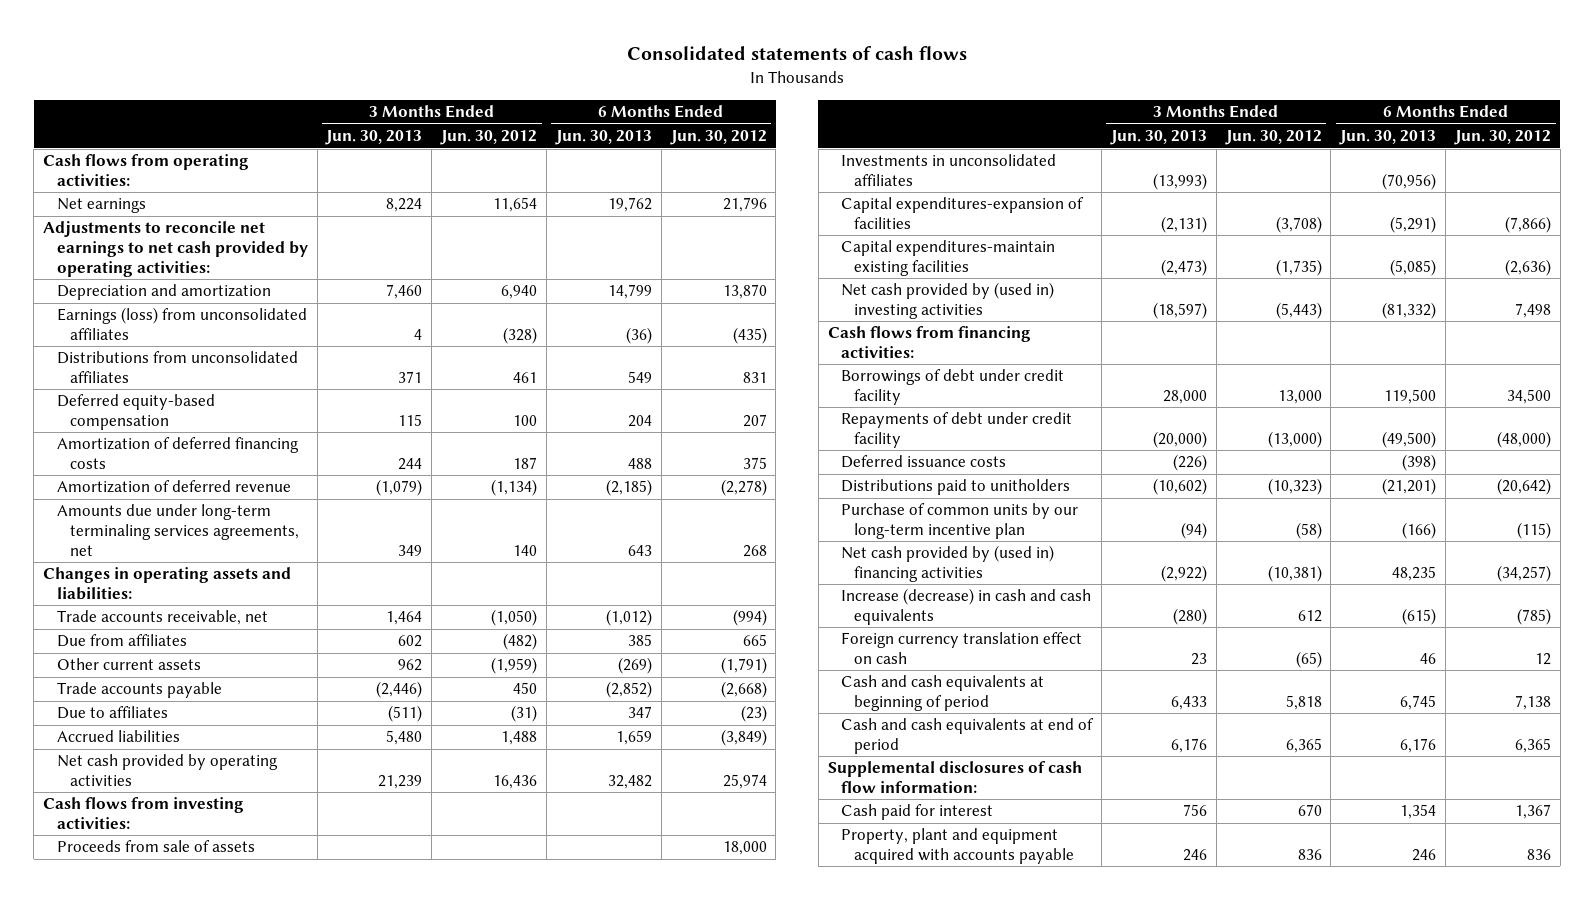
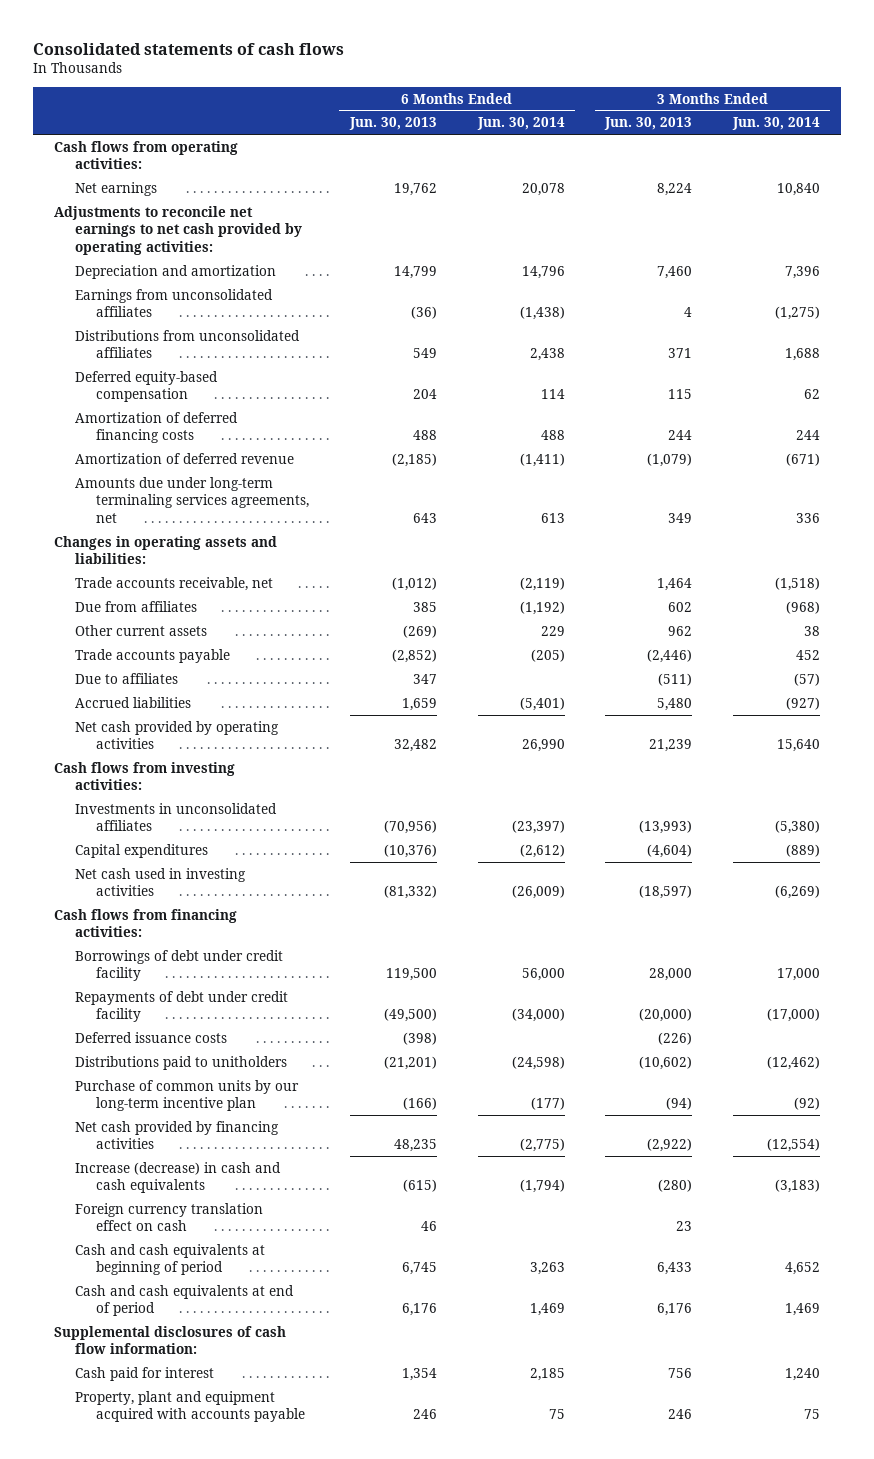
- | 3 Months Ended Jun. 30, 2013 | 3 Months Ended Jun. 30, 2012 | 6 Months Ended Jun. 30, 2013 | 6 Months Ended Jun. 30, 2012
+ | 6 Months Ended Jun. 30, 2013 | 6 Months Ended Jun. 30, 2014 | 3 Months Ended Jun. 30, 2013 | 3 Months Ended Jun. 30, 2014
- Earnings (loss) from unconsolidated affiliates | 4 | (328) | (36) | (435)
+ Earnings from unconsolidated affiliates | (36) | (1,438) | 4 | (1,275)
- Proceeds from sale of assets | | | | 18,000
- Capital expenditures-expansion of facilities | (2,131) | (3,708) | (5,291) | (7,866)
- Capital expenditures-maintain existing facilities | (2,473) | (1,735) | (5,085) | (2,636)
- Net cash provided by (used in) investing activities | (18,597) | (5,443) | (81,332) | 7,498
+ Capital expenditures | (10,376) | (2,612) | (4,604) | (889)
+ Net cash used in investing activities | (81,332) | (26,009) | (18,597) | (6,269)
- Net cash provided by (used in) financing activities | (2,922) | (10,381) | 48,235 | (34,257)
+ Net cash provided by financing activities | 48,235 | (2,775) | (2,922) | (12,554)

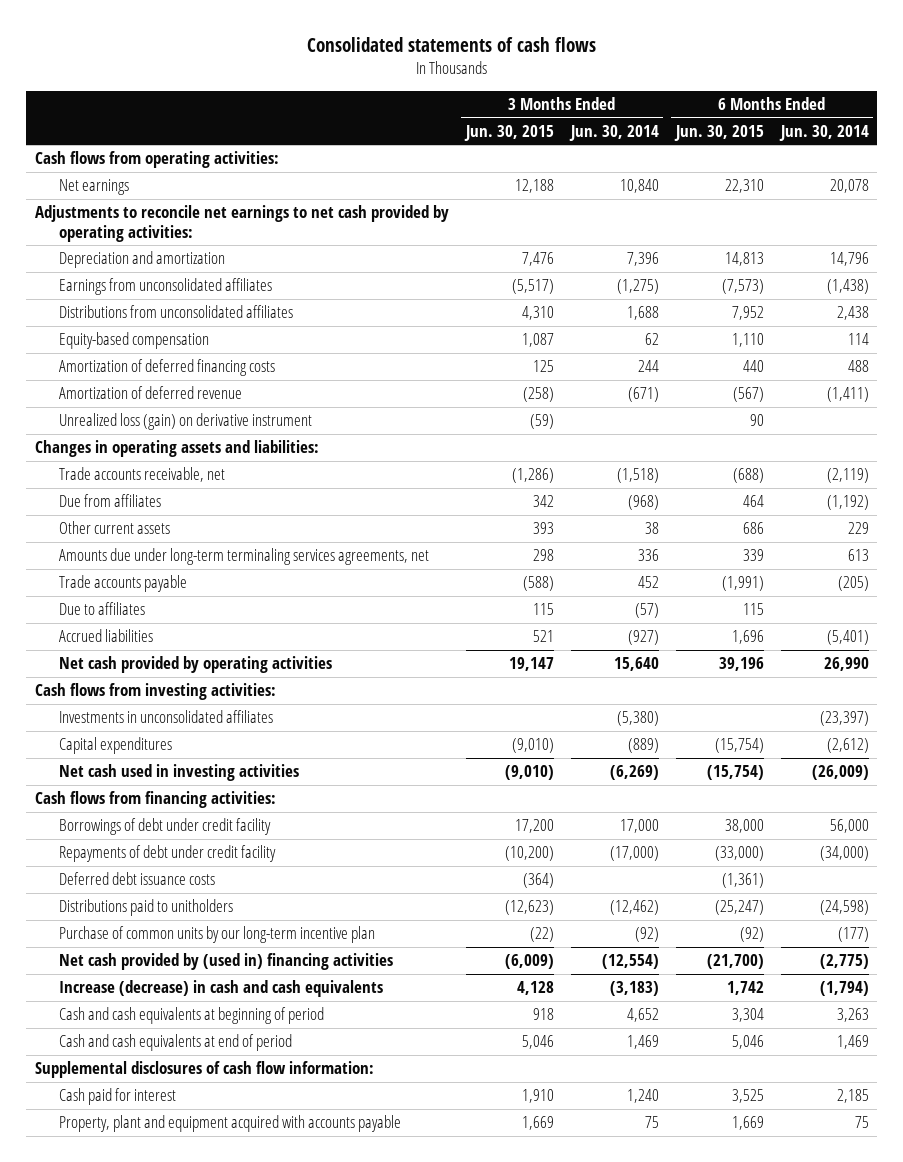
- | 6 Months Ended Jun. 30, 2013 | 6 Months Ended Jun. 30, 2014 | 3 Months Ended Jun. 30, 2013 | 3 Months Ended Jun. 30, 2014
+ | 3 Months Ended Jun. 30, 2015 | 3 Months Ended Jun. 30, 2014 | 6 Months Ended Jun. 30, 2015 | 6 Months Ended Jun. 30, 2014
- Deferred equity-based compensation | 204 | 114 | 115 | 62
+ Equity-based compensation | 1,087 | 62 | 1,110 | 114
+ Unrealized loss (gain) on derivative instrument | (59) | | 90 |
moved down: Amounts due under long-term terminaling services agreements, net | 298 | 336 | 339 | 613
- Deferred issuance costs | (398) | | (226) |
+ Deferred debt issuance costs | (364) | | (1,361) |
- Net cash provided by financing activities | 48,235 | (2,775) | (2,922) | (12,554)
+ Net cash provided by (used in) financing activities | (6,009) | (12,554) | (21,700) | (2,775)
- Foreign currency translation effect on cash | 46 | | 23 |

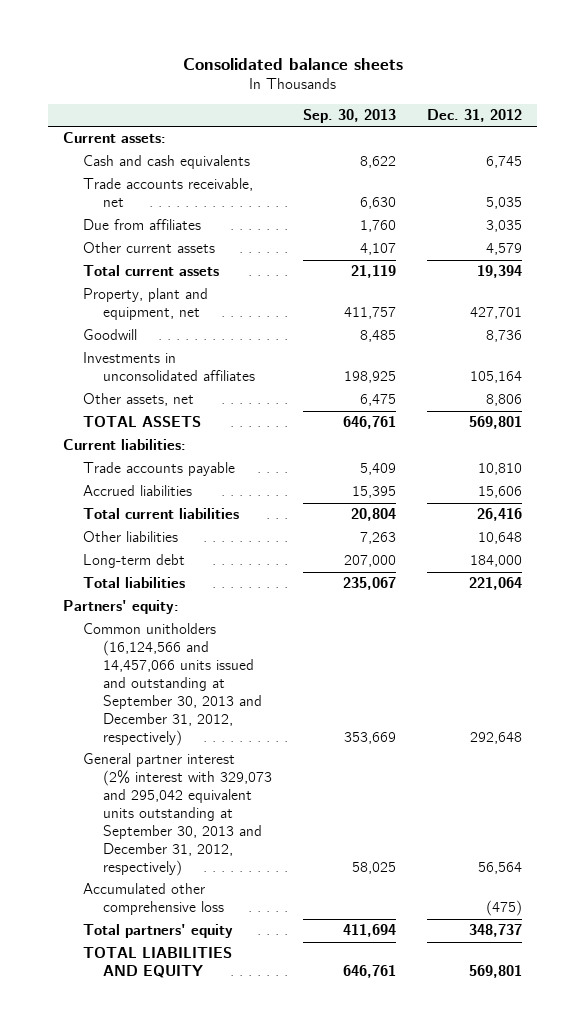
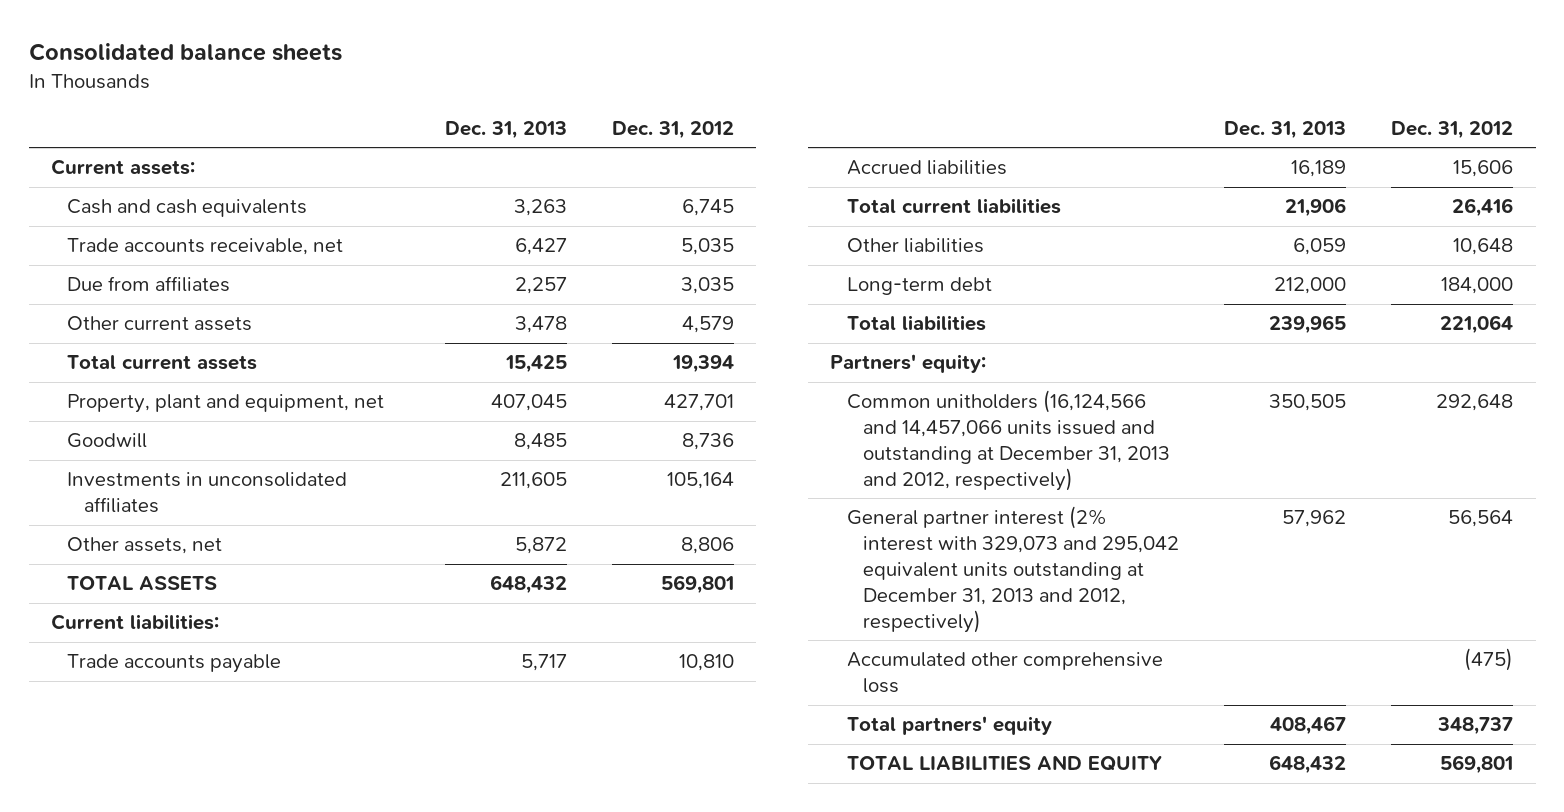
- | Sep. 30, 2013 | Dec. 31, 2012
+ | Dec. 31, 2013 | Dec. 31, 2012
- Common unitholders (16,124,566 and 14,457,066 units issued and outstanding at September 30, 2013 and December 31, 2012, respectively) | 353,669 | 292,648
- General partner interest (2% interest with 329,073 and 295,042 equivalent units outstanding at September 30, 2013 and December 31, 2012, respectively) | 58,025 | 56,564
+ Common unitholders (16,124,566 and 14,457,066 units issued and outstanding at December 31, 2013 and 2012, respectively) | 350,505 | 292,648
+ General partner interest (2% interest with 329,073 and 295,042 equivalent units outstanding at December 31, 2013 and 2012, respectively) | 57,962 | 56,564

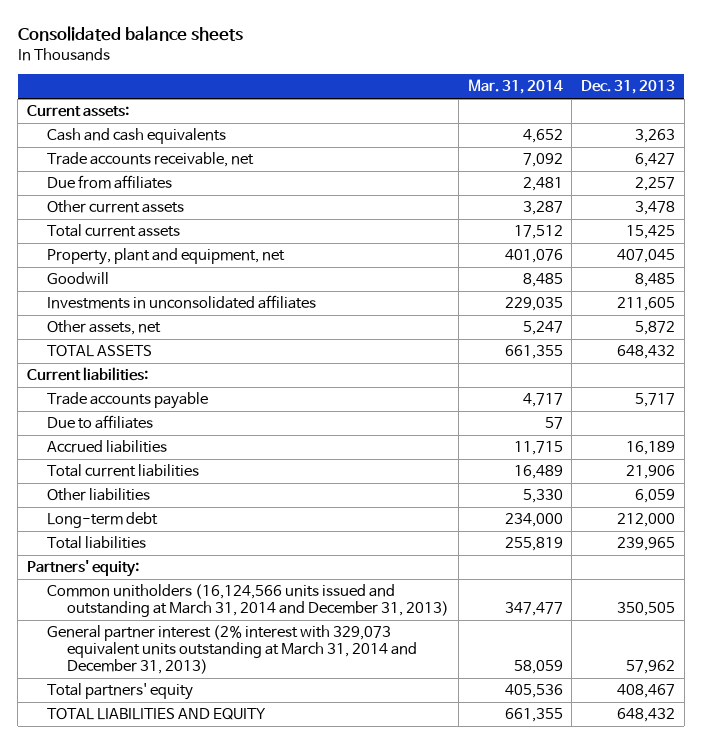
- | Dec. 31, 2013 | Dec. 31, 2012
+ | Mar. 31, 2014 | Dec. 31, 2013
+ Due to affiliates | 57 |
- Common unitholders (16,124,566 and 14,457,066 units issued and outstanding at December 31, 2013 and 2012, respectively) | 350,505 | 292,648
- General partner interest (2% interest with 329,073 and 295,042 equivalent units outstanding at December 31, 2013 and 2012, respectively) | 57,962 | 56,564
- Accumulated other comprehensive loss | | (475)
+ Common unitholders (16,124,566 units issued and outstanding at March 31, 2014 and December 31, 2013) | 347,477 | 350,505
+ General partner interest (2% interest with 329,073 equivalent units outstanding at March 31, 2014 and December 31, 2013) | 58,059 | 57,962

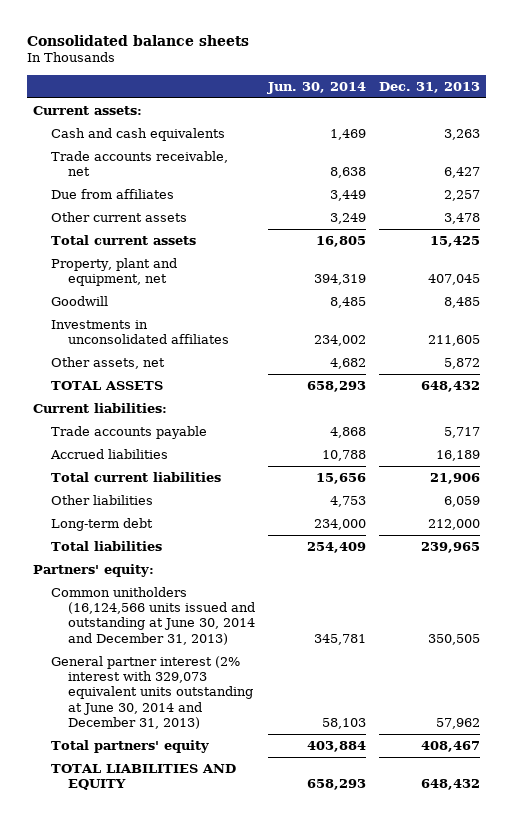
- | Mar. 31, 2014 | Dec. 31, 2013
+ | Jun. 30, 2014 | Dec. 31, 2013
- Due to affiliates | 57 |
- Common unitholders (16,124,566 units issued and outstanding at March 31, 2014 and December 31, 2013) | 347,477 | 350,505
- General partner interest (2% interest with 329,073 equivalent units outstanding at March 31, 2014 and December 31, 2013) | 58,059 | 57,962
+ Common unitholders (16,124,566 units issued and outstanding at June 30, 2014 and December 31, 2013) | 345,781 | 350,505
+ General partner interest (2% interest with 329,073 equivalent units outstanding at June 30, 2014 and December 31, 2013) | 58,103 | 57,962

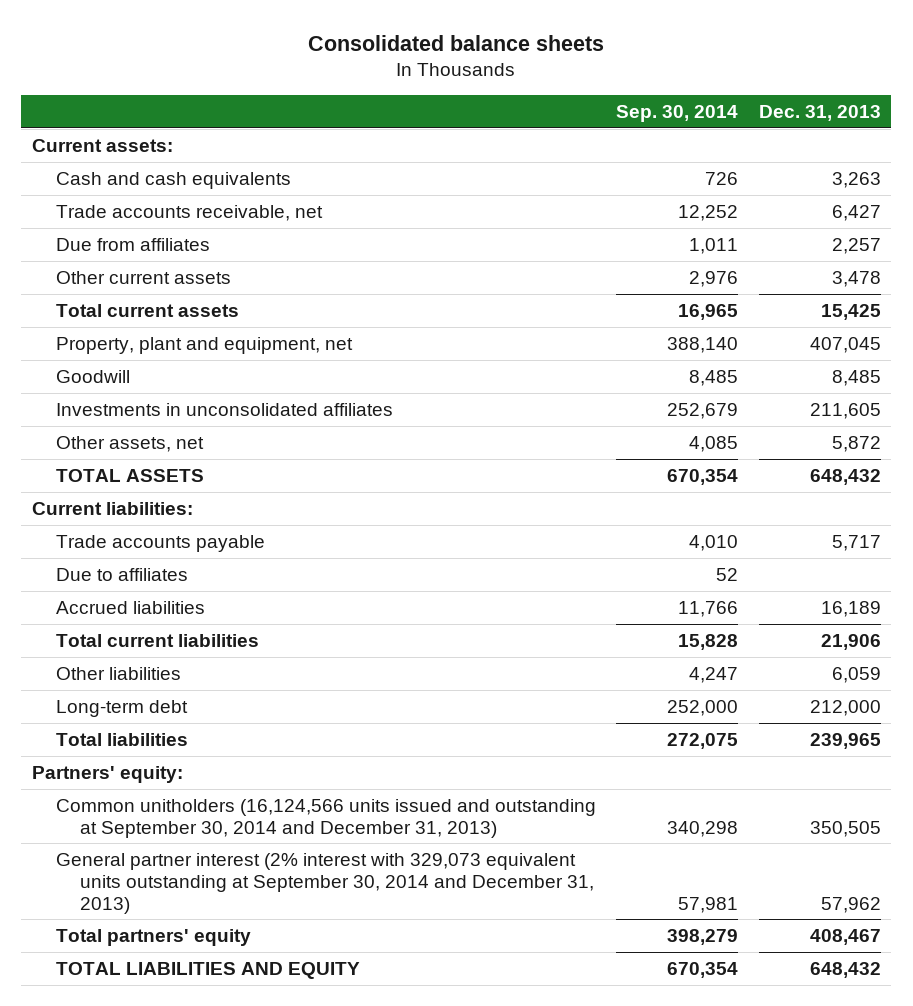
- | Jun. 30, 2014 | Dec. 31, 2013
+ | Sep. 30, 2014 | Dec. 31, 2013
+ Due to affiliates | 52 |
- Common unitholders (16,124,566 units issued and outstanding at June 30, 2014 and December 31, 2013) | 345,781 | 350,505
- General partner interest (2% interest with 329,073 equivalent units outstanding at June 30, 2014 and December 31, 2013) | 58,103 | 57,962
+ Common unitholders (16,124,566 units issued and outstanding at September 30, 2014 and December 31, 2013) | 340,298 | 350,505
+ General partner interest (2% interest with 329,073 equivalent units outstanding at September 30, 2014 and December 31, 2013) | 57,981 | 57,962

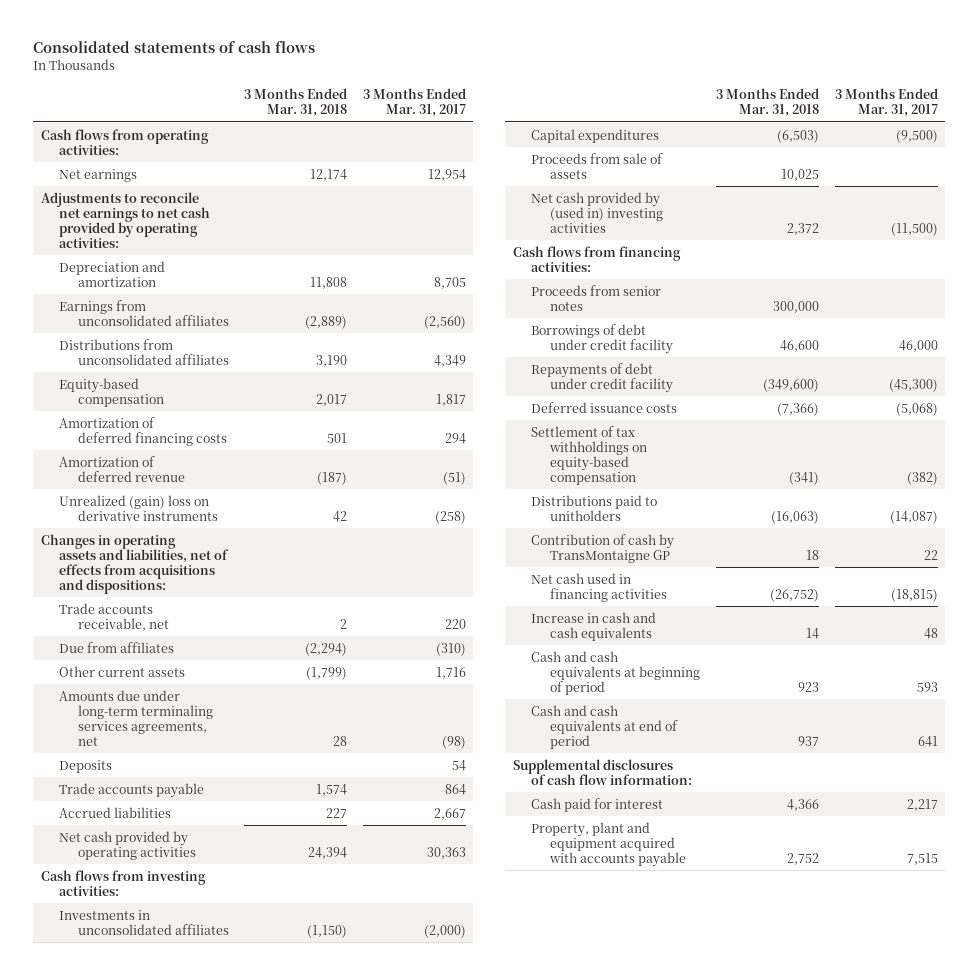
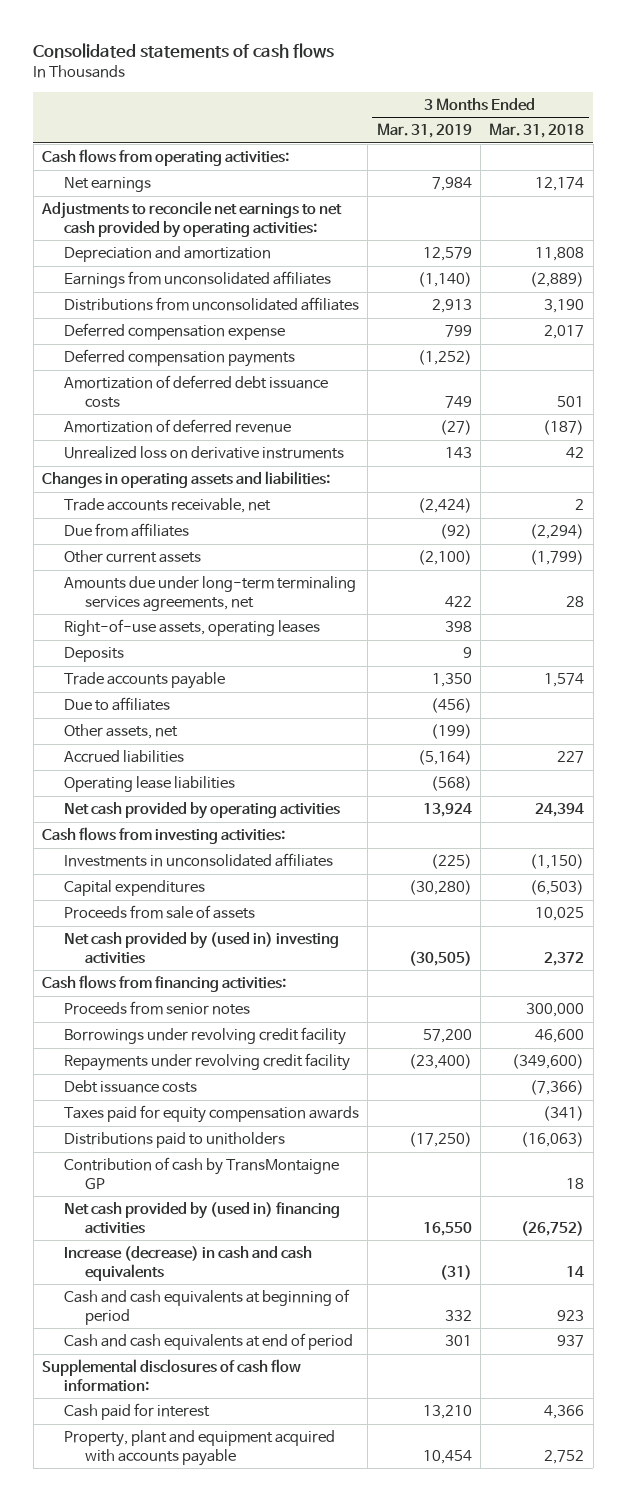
- | 3 Months Ended Mar. 31, 2018 | 3 Months Ended Mar. 31, 2017
+ | 3 Months Ended Mar. 31, 2019 | 3 Months Ended Mar. 31, 2018
- Equity-based compensation | 2,017 | 1,817
- Amortization of deferred financing costs | 501 | 294
+ Deferred compensation expense | 799 | 2,017
+ Deferred compensation payments | (1,252) |
+ Amortization of deferred debt issuance costs | 749 | 501
- Unrealized (gain) loss on derivative instruments | 42 | (258)
- Changes in operating assets and liabilities, net of effects from acquisitions and dispositions:
+ Unrealized loss on derivative instruments | 143 | 42
+ Changes in operating assets and liabilities:
+ Right-of-use assets, operating leases | 398 |
+ Due to affiliates | (456) |
+ Other assets, net | (199) |
+ Operating lease liabilities | (568) |
- Borrowings of debt under credit facility | 46,600 | 46,000
- Repayments of debt under credit facility | (349,600) | (45,300)
- Deferred issuance costs | (7,366) | (5,068)
- Settlement of tax withholdings on equity-based compensation | (341) | (382)
+ Borrowings under revolving credit facility | 57,200 | 46,600
+ Repayments under revolving credit facility | (23,400) | (349,600)
+ Debt issuance costs | | (7,366)
+ Taxes paid for equity compensation awards | | (341)
- Net cash used in financing activities | (26,752) | (18,815)
- Increase in cash and cash equivalents | 14 | 48
+ Net cash provided by (used in) financing activities | 16,550 | (26,752)
+ Increase (decrease) in cash and cash equivalents | (31) | 14

